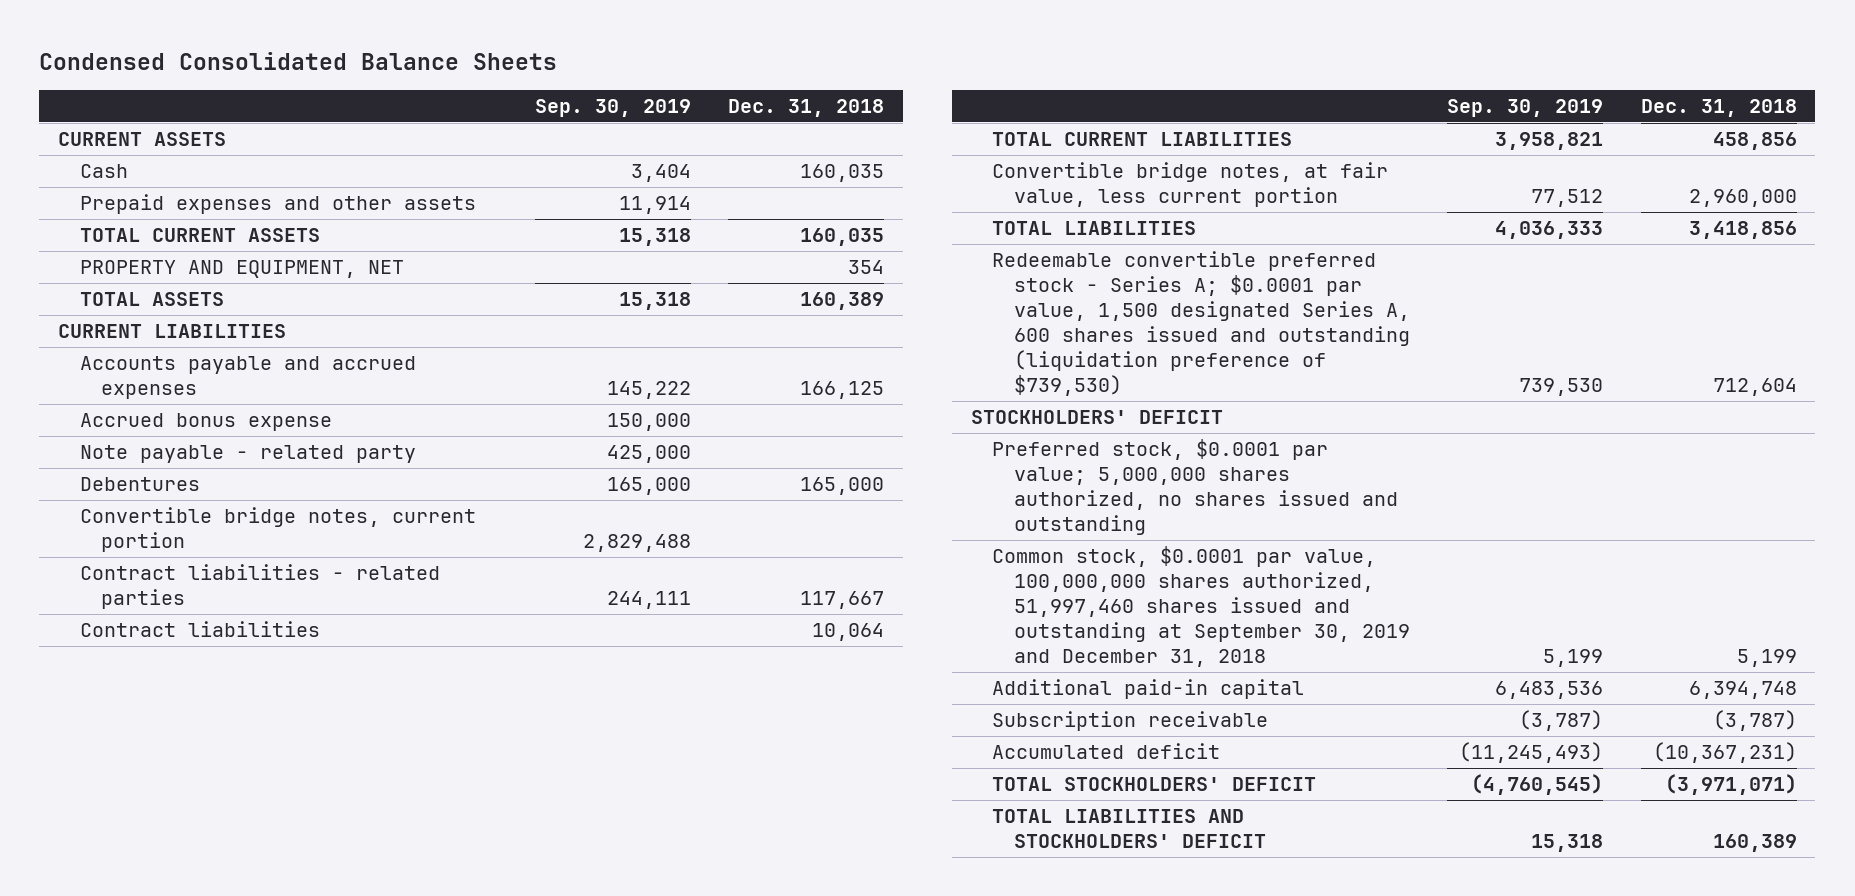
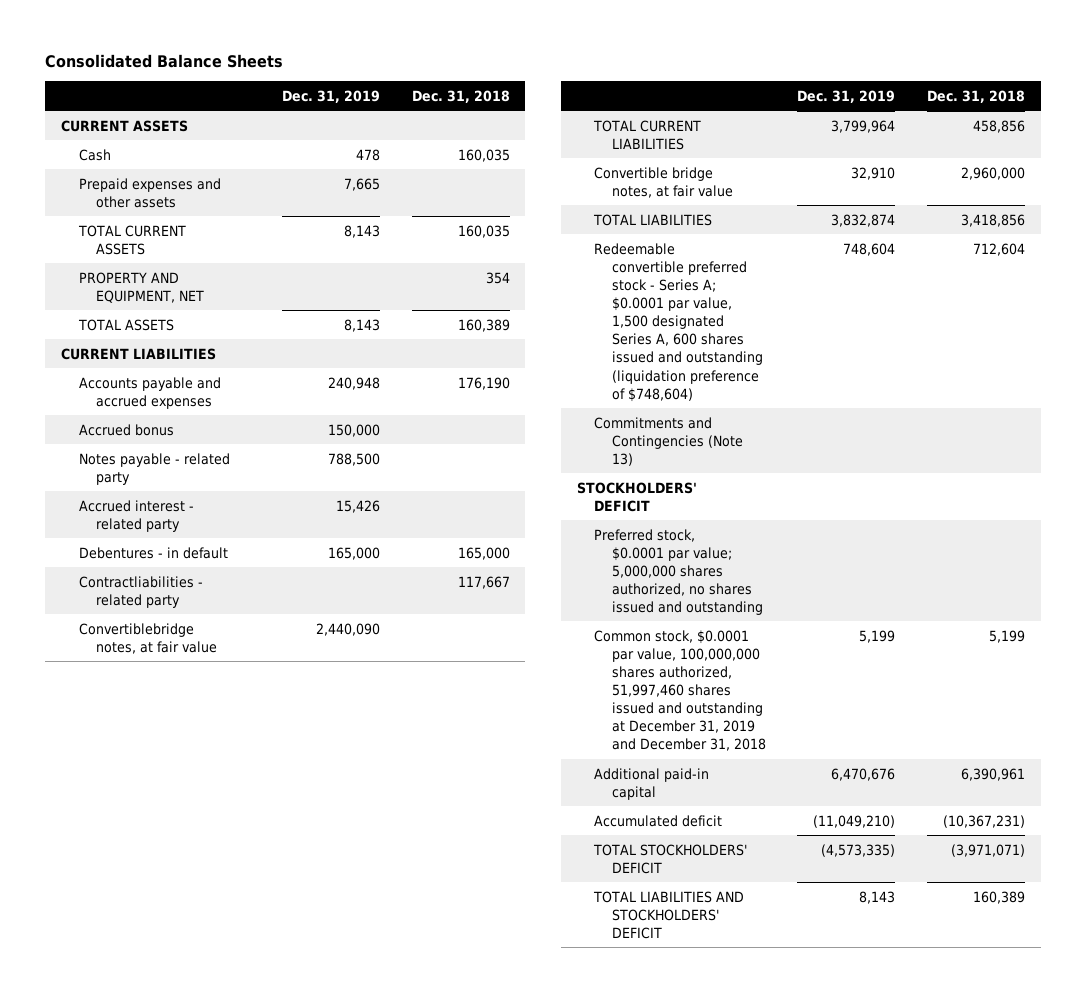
- Condensed Consolidated Balance Sheets
+ Consolidated Balance Sheets
- | Sep. 30, 2019 | Dec. 31, 2018
+ | Dec. 31, 2019 | Dec. 31, 2018
- Accounts payable and accrued expenses | 145,222 | 166,125
- Accrued bonus expense | 150,000 |
- Note payable - related party | 425,000 |
- Debentures | 165,000 | 165,000
- Convertible bridge notes, current portion | 2,829,488 |
- Contract liabilities - related parties | 244,111 | 117,667
- Contract liabilities | | 10,064
+ Accounts payable and accrued expenses | 240,948 | 176,190
+ Accrued bonus | 150,000 |
+ Notes payable - related party | 788,500 |
+ Accrued interest - related party | 15,426 |
+ Debentures - in default | 165,000 | 165,000
+ Contractliabilities - related party | | 117,667
+ Convertiblebridge notes, at fair value | 2,440,090 |
- Convertible bridge notes, at fair value, less current portion | 77,512 | 2,960,000
+ Convertible bridge notes, at fair value | 32,910 | 2,960,000
- Redeemable convertible preferred stock - Series A; $0.0001 par value, 1,500 designated Series A, 600 shares issued and outstanding (liquidation preference of $739,530) | 739,530 | 712,604
+ Redeemable convertible preferred stock - Series A; $0.0001 par value, 1,500 designated Series A, 600 shares issued and outstanding (liquidation preference of $748,604) | 748,604 | 712,604
+ Commitments and Contingencies (Note 13)
- Common stock, $0.0001 par value, 100,000,000 shares authorized, 51,997,460 shares issued and outstanding at September 30, 2019 and December 31, 2018 | 5,199 | 5,199
- Additional paid-in capital | 6,483,536 | 6,394,748
- Subscription receivable | (3,787) | (3,787)
+ Common stock, $0.0001 par value, 100,000,000 shares authorized, 51,997,460 shares issued and outstanding at December 31, 2019 and December 31, 2018 | 5,199 | 5,199
+ Additional paid-in capital | 6,470,676 | 6,390,961

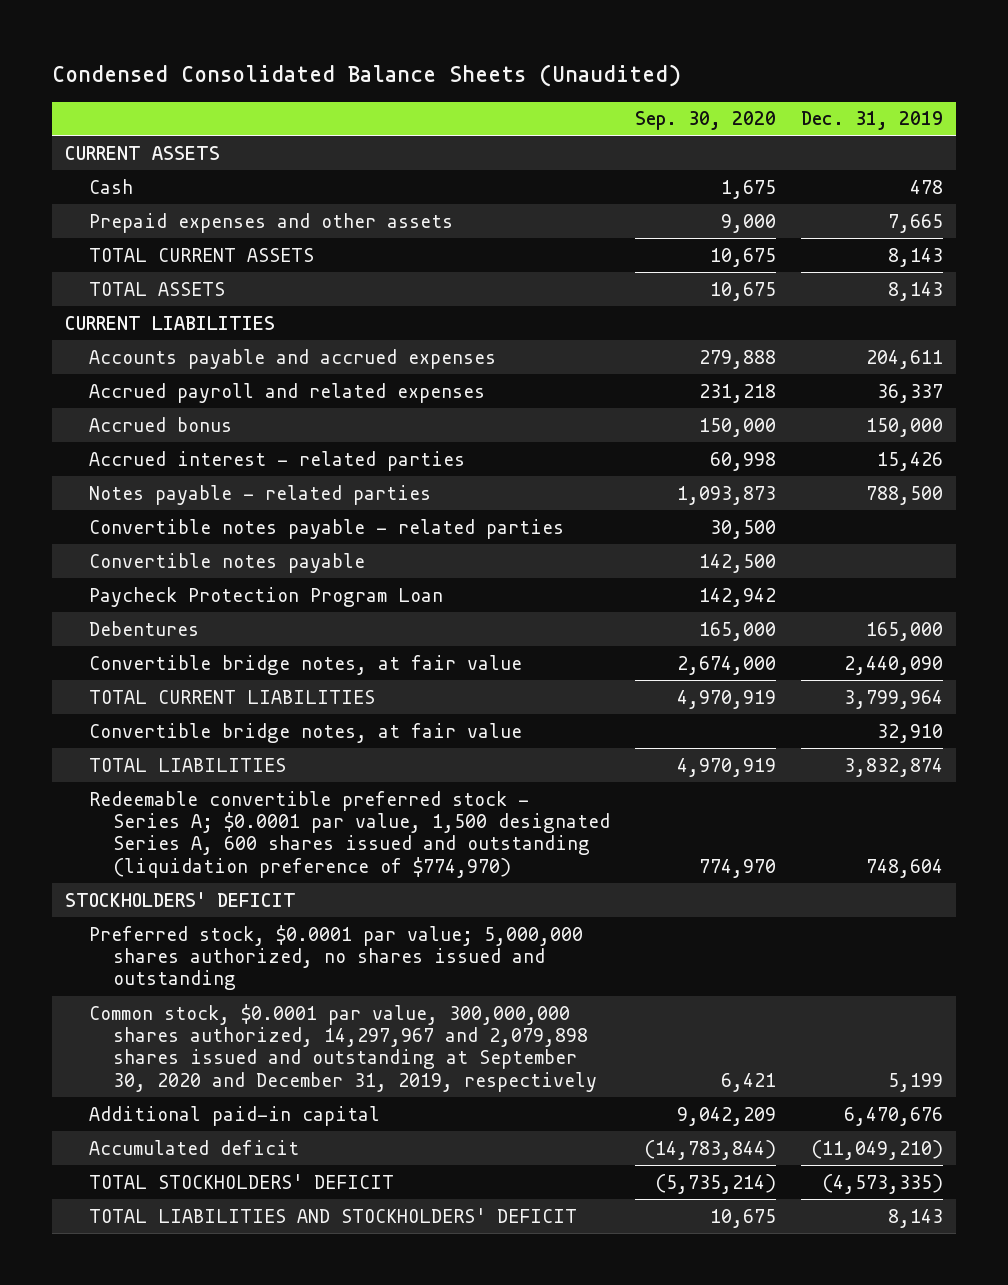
- Consolidated Balance Sheets
+ Condensed Consolidated Balance Sheets (Unaudited)
- | Dec. 31, 2019 | Dec. 31, 2018
+ | Sep. 30, 2020 | Dec. 31, 2019
- PROPERTY AND EQUIPMENT, NET | | 354
- Accounts payable and accrued expenses | 240,948 | 176,190
+ Accounts payable and accrued expenses | 279,888 | 204,611
+ Accrued payroll and related expenses | 231,218 | 36,337
- Notes payable - related party | 788,500 |
- Accrued interest - related party | 15,426 |
- Debentures - in default | 165,000 | 165,000
- Contractliabilities - related party | | 117,667
- Convertiblebridge notes, at fair value | 2,440,090 |
+ Accrued interest - related parties | 60,998 | 15,426
+ Notes payable - related parties | 1,093,873 | 788,500
+ Convertible notes payable - related parties | 30,500 |
+ Convertible notes payable | 142,500 |
+ Paycheck Protection Program Loan | 142,942 |
+ Debentures | 165,000 | 165,000
+ Convertible bridge notes, at fair value | 2,674,000 | 2,440,090
- Redeemable convertible preferred stock - Series A; $0.0001 par value, 1,500 designated Series A, 600 shares issued and outstanding (liquidation preference of $748,604) | 748,604 | 712,604
- Commitments and Contingencies (Note 13)
+ Redeemable convertible preferred stock - Series A; $0.0001 par value, 1,500 designated Series A, 600 shares issued and outstanding (liquidation preference of $774,970) | 774,970 | 748,604
- Common stock, $0.0001 par value, 100,000,000 shares authorized, 51,997,460 shares issued and outstanding at December 31, 2019 and December 31, 2018 | 5,199 | 5,199
+ Common stock, $0.0001 par value, 300,000,000 shares authorized, 14,297,967 and 2,079,898 shares issued and outstanding at September 30, 2020 and December 31, 2019, respectively | 6,421 | 5,199

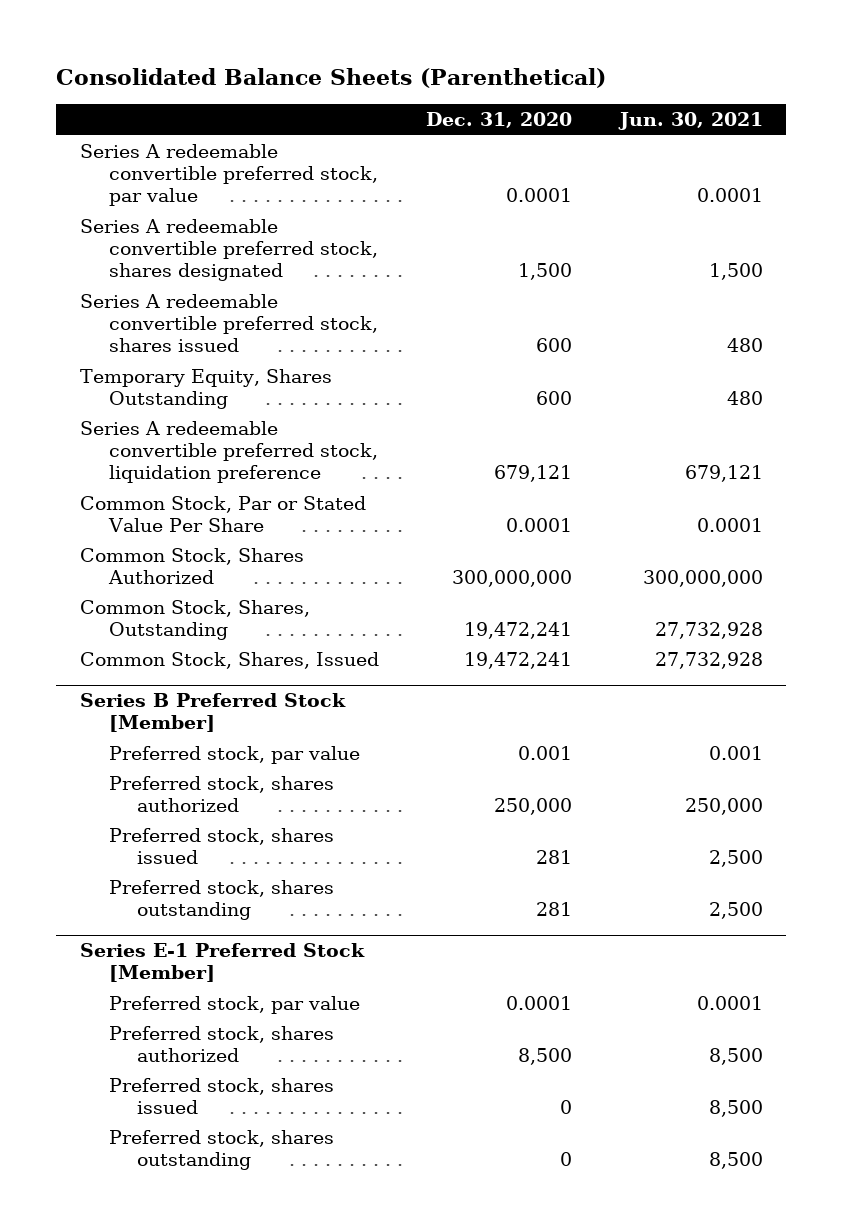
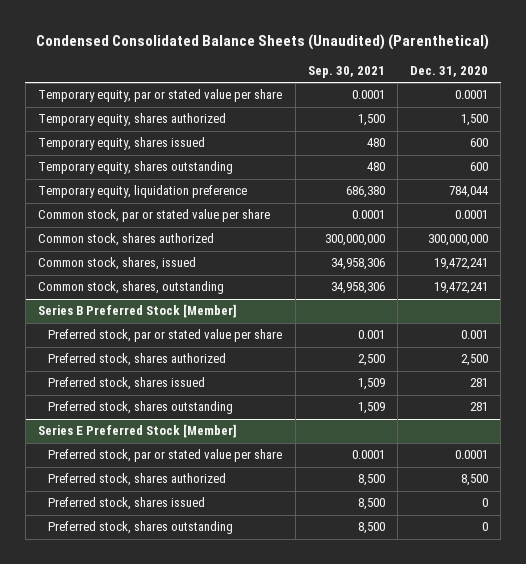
- Consolidated Balance Sheets (Parenthetical)
+ Condensed Consolidated Balance Sheets (Unaudited) (Parenthetical)
- | Dec. 31, 2020 | Jun. 30, 2021
+ | Sep. 30, 2021 | Dec. 31, 2020
- Series A redeemable convertible preferred stock, par value | 0.0001 | 0.0001
- Series A redeemable convertible preferred stock, shares designated | 1,500 | 1,500
- Series A redeemable convertible preferred stock, shares issued | 600 | 480
- Temporary Equity, Shares Outstanding | 600 | 480
- Series A redeemable convertible preferred stock, liquidation preference | 679,121 | 679,121
- Common Stock, Par or Stated Value Per Share | 0.0001 | 0.0001
- Common Stock, Shares Authorized | 300,000,000 | 300,000,000
- Common Stock, Shares, Outstanding | 19,472,241 | 27,732,928
- Common Stock, Shares, Issued | 19,472,241 | 27,732,928
+ Temporary equity, par or stated value per share | 0.0001 | 0.0001
+ Temporary equity, shares authorized | 1,500 | 1,500
+ Temporary equity, shares issued | 480 | 600
+ Temporary equity, shares outstanding | 480 | 600
+ Temporary equity, liquidation preference | 686,380 | 784,044
+ Common stock, par or stated value per share | 0.0001 | 0.0001
+ Common stock, shares authorized | 300,000,000 | 300,000,000
+ Common stock, shares, issued | 34,958,306 | 19,472,241
+ Common stock, shares, outstanding | 34,958,306 | 19,472,241
@ Series B Preferred Stock [Member]
- Preferred stock, par value | 0.001 | 0.001
- Preferred stock, shares authorized | 250,000 | 250,000
+ Preferred stock, par or stated value per share | 0.001 | 0.001
+ Preferred stock, shares authorized | 2,500 | 2,500
- Series E-1 Preferred Stock [Member]
- Preferred stock, par value | 0.0001 | 0.0001
+ Series E Preferred Stock [Member]
+ Preferred stock, par or stated value per share | 0.0001 | 0.0001

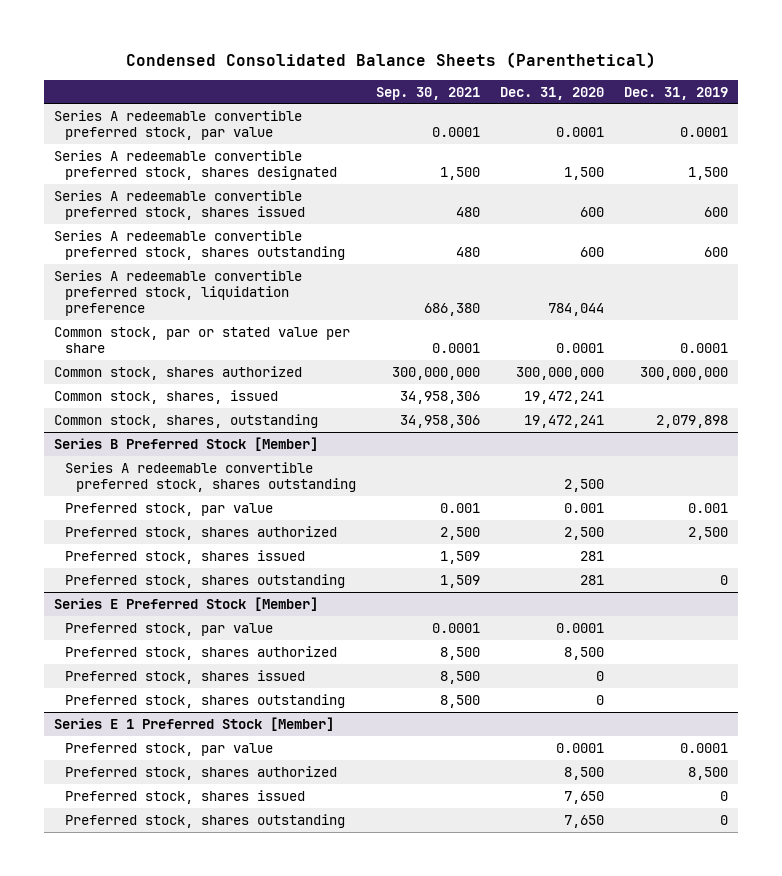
- Condensed Consolidated Balance Sheets (Unaudited) (Parenthetical)
+ Condensed Consolidated Balance Sheets (Parenthetical)
- | Sep. 30, 2021 | Dec. 31, 2020
+ | Sep. 30, 2021 | Dec. 31, 2020 | Dec. 31, 2019
- Temporary equity, par or stated value per share | 0.0001 | 0.0001
- Temporary equity, shares authorized | 1,500 | 1,500
- Temporary equity, shares issued | 480 | 600
- Temporary equity, shares outstanding | 480 | 600
- Temporary equity, liquidation preference | 686,380 | 784,044
+ Series A redeemable convertible preferred stock, par value | 0.0001 | 0.0001 | 0.0001
+ Series A redeemable convertible preferred stock, shares designated | 1,500 | 1,500 | 1,500
+ Series A redeemable convertible preferred stock, shares issued | 480 | 600 | 600
+ Series A redeemable convertible preferred stock, shares outstanding | 480 | 600 | 600
+ Series A redeemable convertible preferred stock, liquidation preference | 686,380 | 784,044 |
@ Series B Preferred Stock [Member]
- Preferred stock, par or stated value per share | 0.001 | 0.001
+ Series A redeemable convertible preferred stock, shares outstanding | | 2,500 |
+ Preferred stock, par value | 0.001 | 0.001 | 0.001
@ Series E Preferred Stock [Member]
- Preferred stock, par or stated value per share | 0.0001 | 0.0001
+ Preferred stock, par value | 0.0001 | 0.0001 |
+ Series E 1 Preferred Stock [Member]
+ Preferred stock, par value | | 0.0001 | 0.0001
+ Preferred stock, shares authorized | | 8,500 | 8,500
+ Preferred stock, shares issued | | 7,650 | 0
+ Preferred stock, shares outstanding | | 7,650 | 0

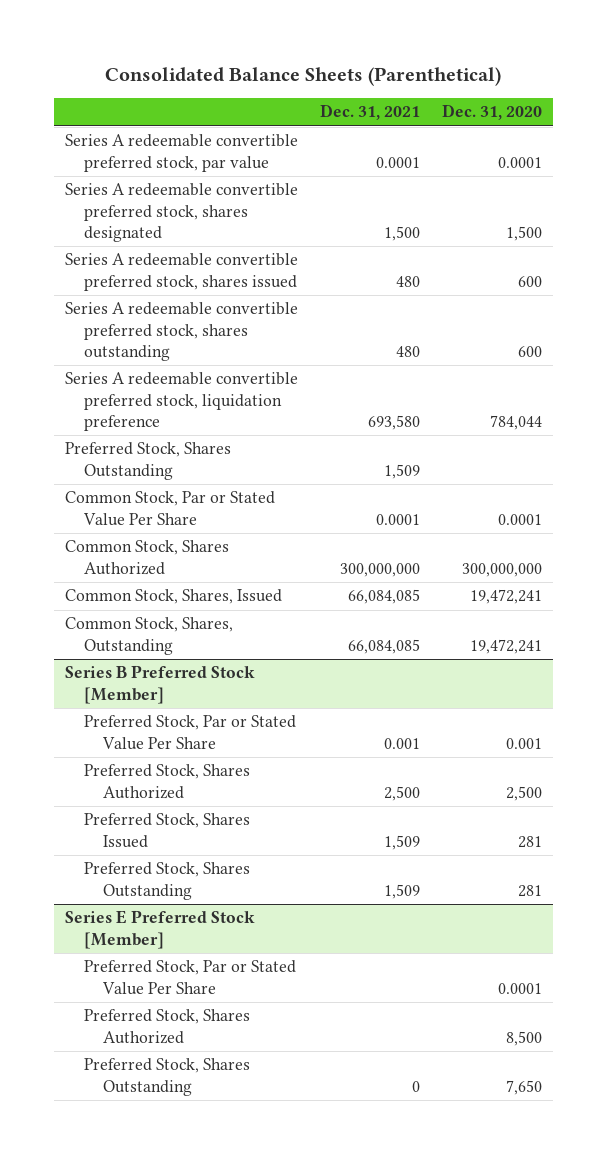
- Condensed Consolidated Balance Sheets (Parenthetical)
+ Consolidated Balance Sheets (Parenthetical)
- | Sep. 30, 2021 | Dec. 31, 2020 | Dec. 31, 2019
+ | Dec. 31, 2021 | Dec. 31, 2020
- Common stock, par or stated value per share | 0.0001 | 0.0001 | 0.0001
- Common stock, shares authorized | 300,000,000 | 300,000,000 | 300,000,000
- Common stock, shares, issued | 34,958,306 | 19,472,241 |
- Common stock, shares, outstanding | 34,958,306 | 19,472,241 | 2,079,898
+ Preferred Stock, Shares Outstanding | 1,509 |
+ Common Stock, Par or Stated Value Per Share | 0.0001 | 0.0001
+ Common Stock, Shares Authorized | 300,000,000 | 300,000,000
+ Common Stock, Shares, Issued | 66,084,085 | 19,472,241
+ Common Stock, Shares, Outstanding | 66,084,085 | 19,472,241
@ Series B Preferred Stock [Member]
- Series A redeemable convertible preferred stock, shares outstanding | | 2,500 |
- Preferred stock, par value | 0.001 | 0.001 | 0.001
- Preferred stock, shares authorized | 2,500 | 2,500 | 2,500
- Preferred stock, shares issued | 1,509 | 281 |
- Preferred stock, shares outstanding | 1,509 | 281 | 0
+ Preferred Stock, Par or Stated Value Per Share | 0.001 | 0.001
+ Preferred Stock, Shares Authorized | 2,500 | 2,500
+ Preferred Stock, Shares Issued | 1,509 | 281
+ Preferred Stock, Shares Outstanding | 1,509 | 281
@ Series E Preferred Stock [Member]
- Preferred stock, par value | 0.0001 | 0.0001 |
- Preferred stock, shares authorized | 8,500 | 8,500 |
- Preferred stock, shares issued | 8,500 | 0 |
- Preferred stock, shares outstanding | 8,500 | 0 |
- Series E 1 Preferred Stock [Member]
- Preferred stock, par value | | 0.0001 | 0.0001
- Preferred stock, shares authorized | | 8,500 | 8,500
- Preferred stock, shares issued | | 7,650 | 0
- Preferred stock, shares outstanding | | 7,650 | 0
@ Series E Preferred Stock [Member]
+ Preferred Stock, Par or Stated Value Per Share | | 0.0001
+ Preferred Stock, Shares Authorized | | 8,500
+ Preferred Stock, Shares Outstanding | 0 | 7,650

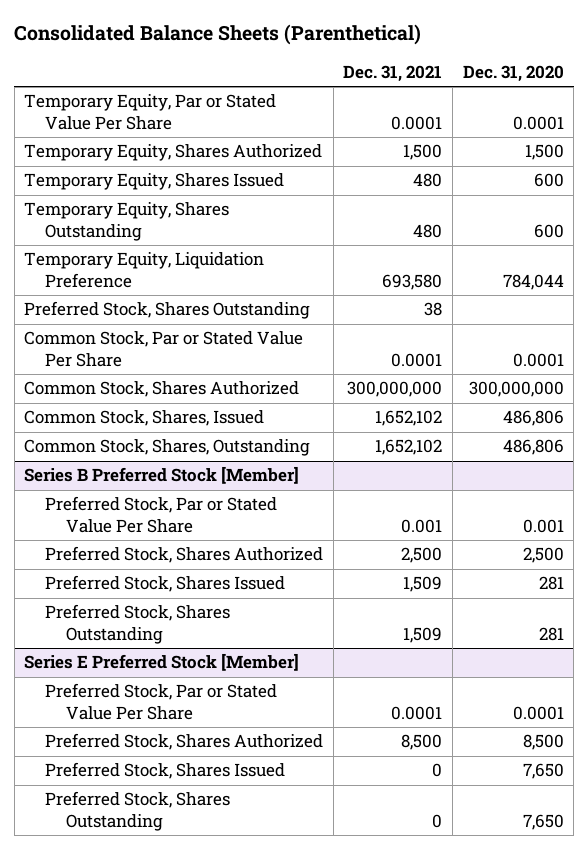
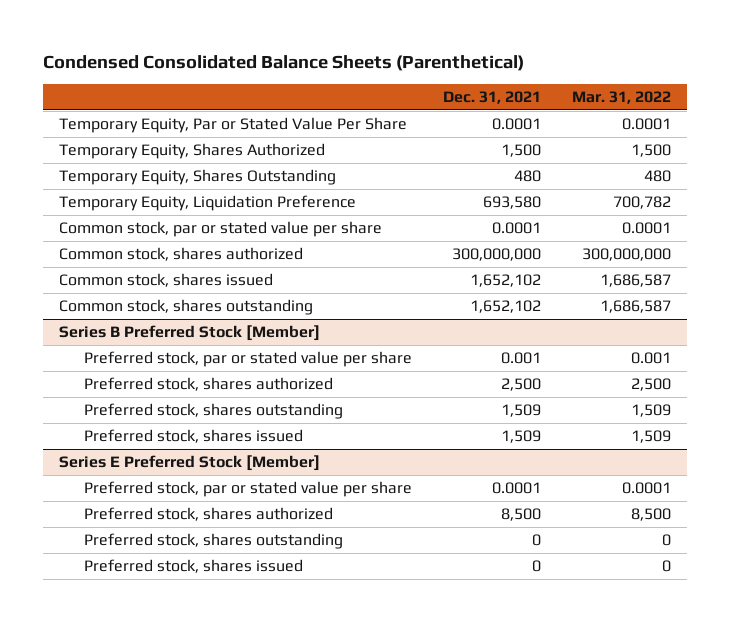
- Consolidated Balance Sheets (Parenthetical)
+ Condensed Consolidated Balance Sheets (Parenthetical)
- | Dec. 31, 2021 | Dec. 31, 2020
+ | Dec. 31, 2021 | Mar. 31, 2022
- Temporary Equity, Shares Issued | 480 | 600
- Preferred Stock, Shares Outstanding | 38 |
- Common Stock, Par or Stated Value Per Share | 0.0001 | 0.0001
- Common Stock, Shares Authorized | 300,000,000 | 300,000,000
- Common Stock, Shares, Issued | 1,652,102 | 486,806
- Common Stock, Shares, Outstanding | 1,652,102 | 486,806
+ Common stock, par or stated value per share | 0.0001 | 0.0001
+ Common stock, shares authorized | 300,000,000 | 300,000,000
+ Common stock, shares issued | 1,652,102 | 1,686,587
+ Common stock, shares outstanding | 1,652,102 | 1,686,587
@ Series B Preferred Stock [Member]
- Preferred Stock, Par or Stated Value Per Share | 0.001 | 0.001
- Preferred Stock, Shares Authorized | 2,500 | 2,500
- Preferred Stock, Shares Issued | 1,509 | 281
- Preferred Stock, Shares Outstanding | 1,509 | 281
+ Preferred stock, par or stated value per share | 0.001 | 0.001
+ Preferred stock, shares authorized | 2,500 | 2,500
+ Preferred stock, shares outstanding | 1,509 | 1,509
+ Preferred stock, shares issued | 1,509 | 1,509
@ Series E Preferred Stock [Member]
- Preferred Stock, Par or Stated Value Per Share | 0.0001 | 0.0001
- Preferred Stock, Shares Authorized | 8,500 | 8,500
- Preferred Stock, Shares Issued | 0 | 7,650
- Preferred Stock, Shares Outstanding | 0 | 7,650
+ Preferred stock, par or stated value per share | 0.0001 | 0.0001
+ Preferred stock, shares authorized | 8,500 | 8,500
+ Preferred stock, shares outstanding | 0 | 0
+ Preferred stock, shares issued | 0 | 0

